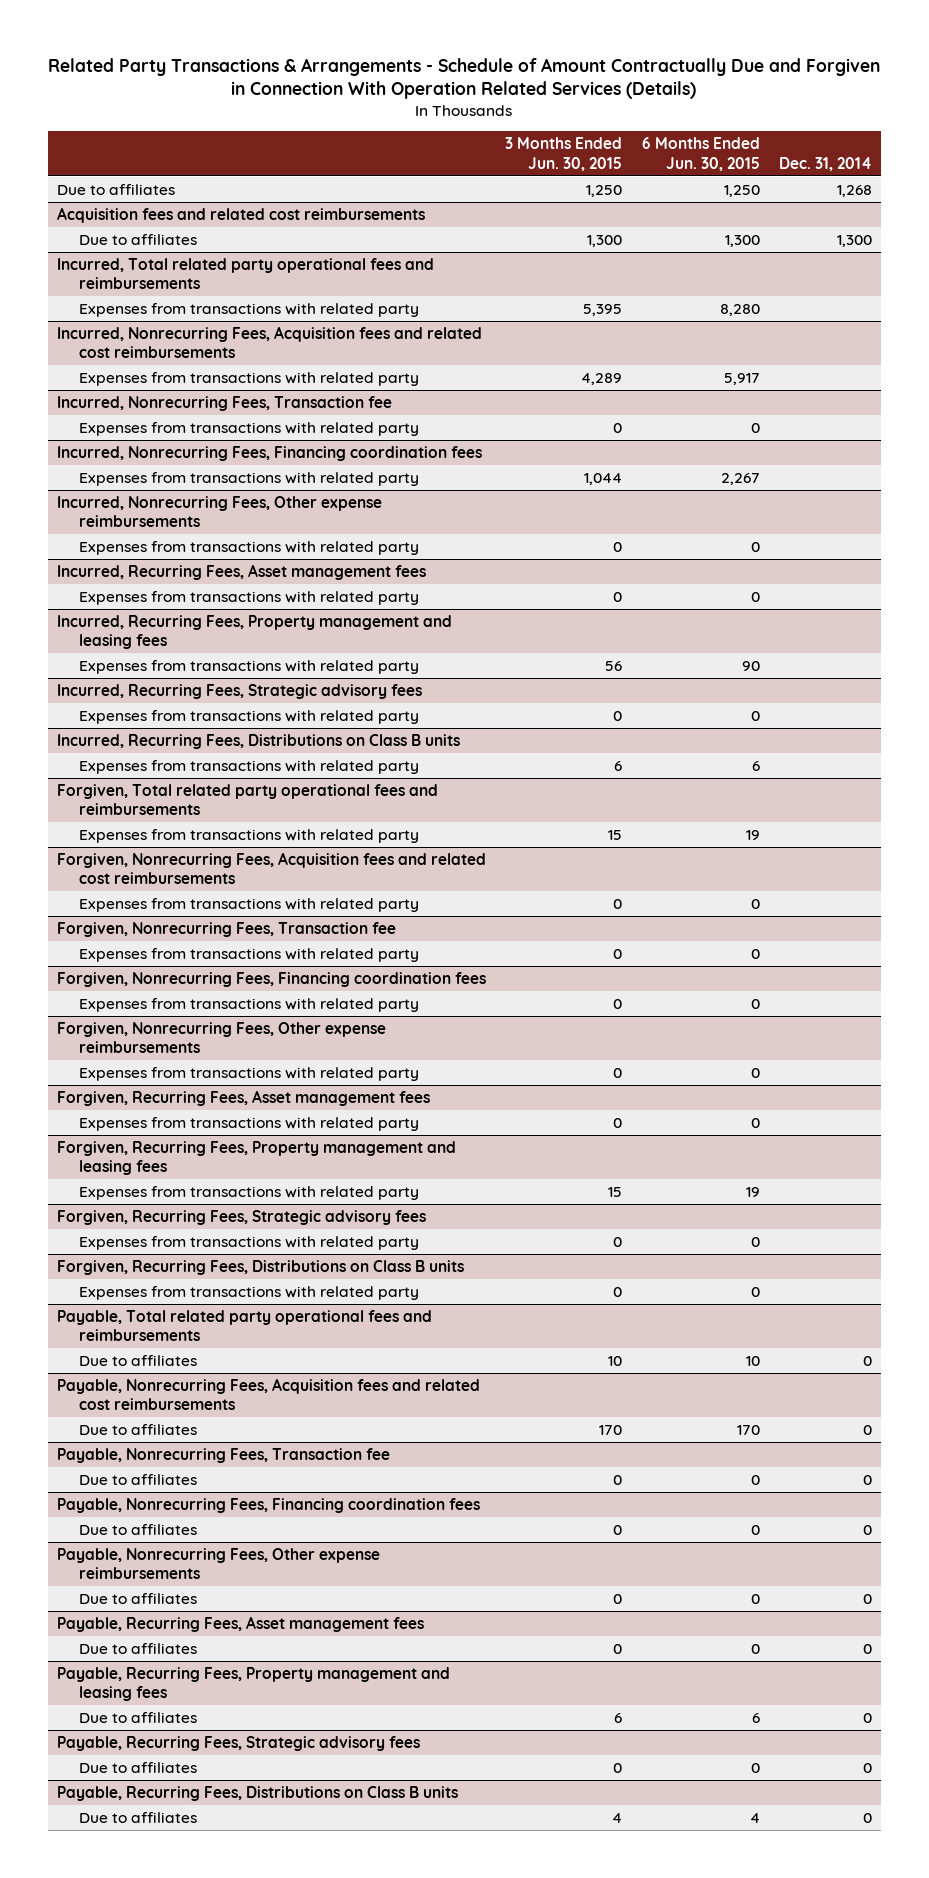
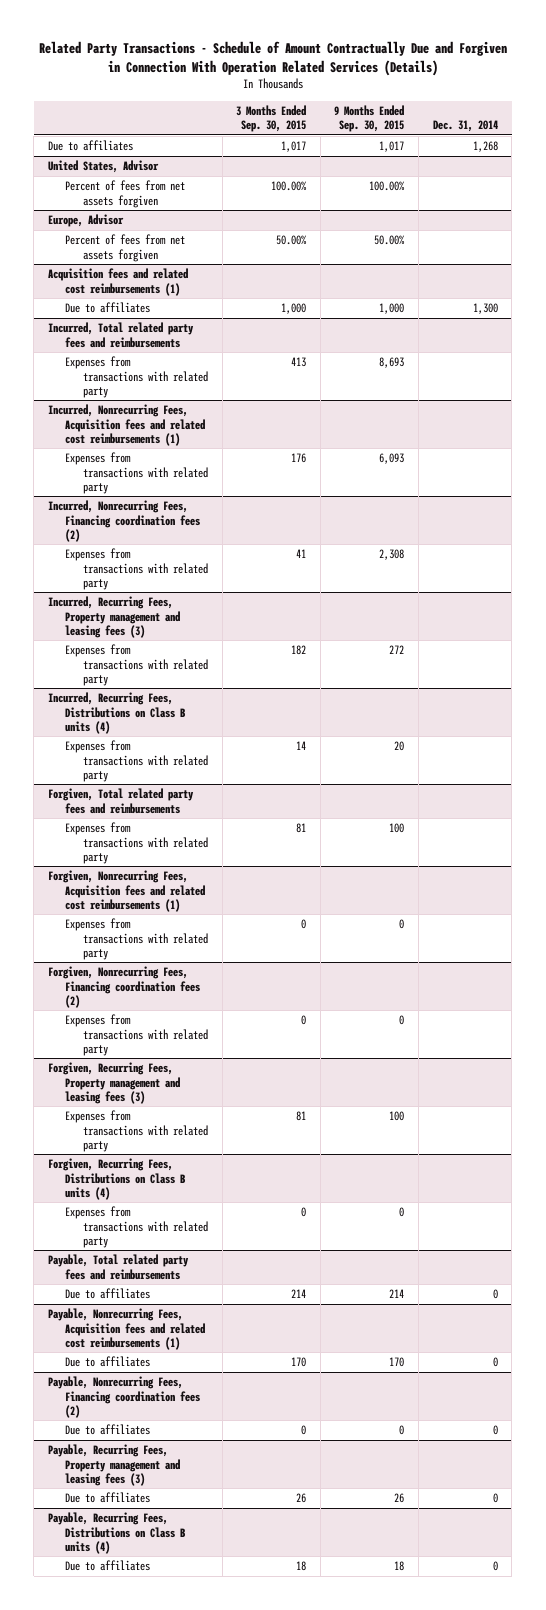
- Related Party Transactions & Arrangements - Schedule of Amount Contractually Due and Forgiven in Connection With Operation Related Services (Details)
+ Related Party Transactions - Schedule of Amount Contractually Due and Forgiven in Connection With Operation Related Services (Details)
- | 3 Months Ended Jun. 30, 2015 | 6 Months Ended Jun. 30, 2015 | Dec. 31, 2014
+ | 3 Months Ended Sep. 30, 2015 | 9 Months Ended Sep. 30, 2015 | Dec. 31, 2014
- Acquisition fees and related cost reimbursements
+ United States, Advisor
+ Percent of fees from net assets forgiven | 100.00% | 100.00% |
+ Europe, Advisor
+ Percent of fees from net assets forgiven | 50.00% | 50.00% |
+ Acquisition fees and related cost reimbursements (1)
- Incurred, Total related party operational fees and reimbursements
+ Incurred, Total related party fees and reimbursements
- Incurred, Nonrecurring Fees, Acquisition fees and related cost reimbursements
+ Incurred, Nonrecurring Fees, Acquisition fees and related cost reimbursements (1)
- Incurred, Nonrecurring Fees, Transaction fee
- Expenses from transactions with related party | 0 | 0 |
- Incurred, Nonrecurring Fees, Financing coordination fees
+ Incurred, Nonrecurring Fees, Financing coordination fees (2)
- Incurred, Nonrecurring Fees, Other expense reimbursements
- Expenses from transactions with related party | 0 | 0 |
- Incurred, Recurring Fees, Asset management fees
- Expenses from transactions with related party | 0 | 0 |
- Incurred, Recurring Fees, Property management and leasing fees
+ Incurred, Recurring Fees, Property management and leasing fees (3)
- Incurred, Recurring Fees, Strategic advisory fees
- Expenses from transactions with related party | 0 | 0 |
- Incurred, Recurring Fees, Distributions on Class B units
+ Incurred, Recurring Fees, Distributions on Class B units (4)
- Forgiven, Total related party operational fees and reimbursements
+ Forgiven, Total related party fees and reimbursements
- Forgiven, Nonrecurring Fees, Acquisition fees and related cost reimbursements
+ Forgiven, Nonrecurring Fees, Acquisition fees and related cost reimbursements (1)
- Forgiven, Nonrecurring Fees, Transaction fee
- Expenses from transactions with related party | 0 | 0 |
- Forgiven, Nonrecurring Fees, Financing coordination fees
+ Forgiven, Nonrecurring Fees, Financing coordination fees (2)
- Forgiven, Nonrecurring Fees, Other expense reimbursements
- Expenses from transactions with related party | 0 | 0 |
- Forgiven, Recurring Fees, Asset management fees
- Expenses from transactions with related party | 0 | 0 |
- Forgiven, Recurring Fees, Property management and leasing fees
+ Forgiven, Recurring Fees, Property management and leasing fees (3)
- Forgiven, Recurring Fees, Strategic advisory fees
- Expenses from transactions with related party | 0 | 0 |
- Forgiven, Recurring Fees, Distributions on Class B units
+ Forgiven, Recurring Fees, Distributions on Class B units (4)
- Payable, Total related party operational fees and reimbursements
+ Payable, Total related party fees and reimbursements
- Payable, Nonrecurring Fees, Acquisition fees and related cost reimbursements
+ Payable, Nonrecurring Fees, Acquisition fees and related cost reimbursements (1)
- Payable, Nonrecurring Fees, Transaction fee
- Due to affiliates | 0 | 0 | 0
- Payable, Nonrecurring Fees, Financing coordination fees
+ Payable, Nonrecurring Fees, Financing coordination fees (2)
- Payable, Nonrecurring Fees, Other expense reimbursements
- Due to affiliates | 0 | 0 | 0
- Payable, Recurring Fees, Asset management fees
- Due to affiliates | 0 | 0 | 0
- Payable, Recurring Fees, Property management and leasing fees
+ Payable, Recurring Fees, Property management and leasing fees (3)
- Payable, Recurring Fees, Strategic advisory fees
- Due to affiliates | 0 | 0 | 0
- Payable, Recurring Fees, Distributions on Class B units
+ Payable, Recurring Fees, Distributions on Class B units (4)

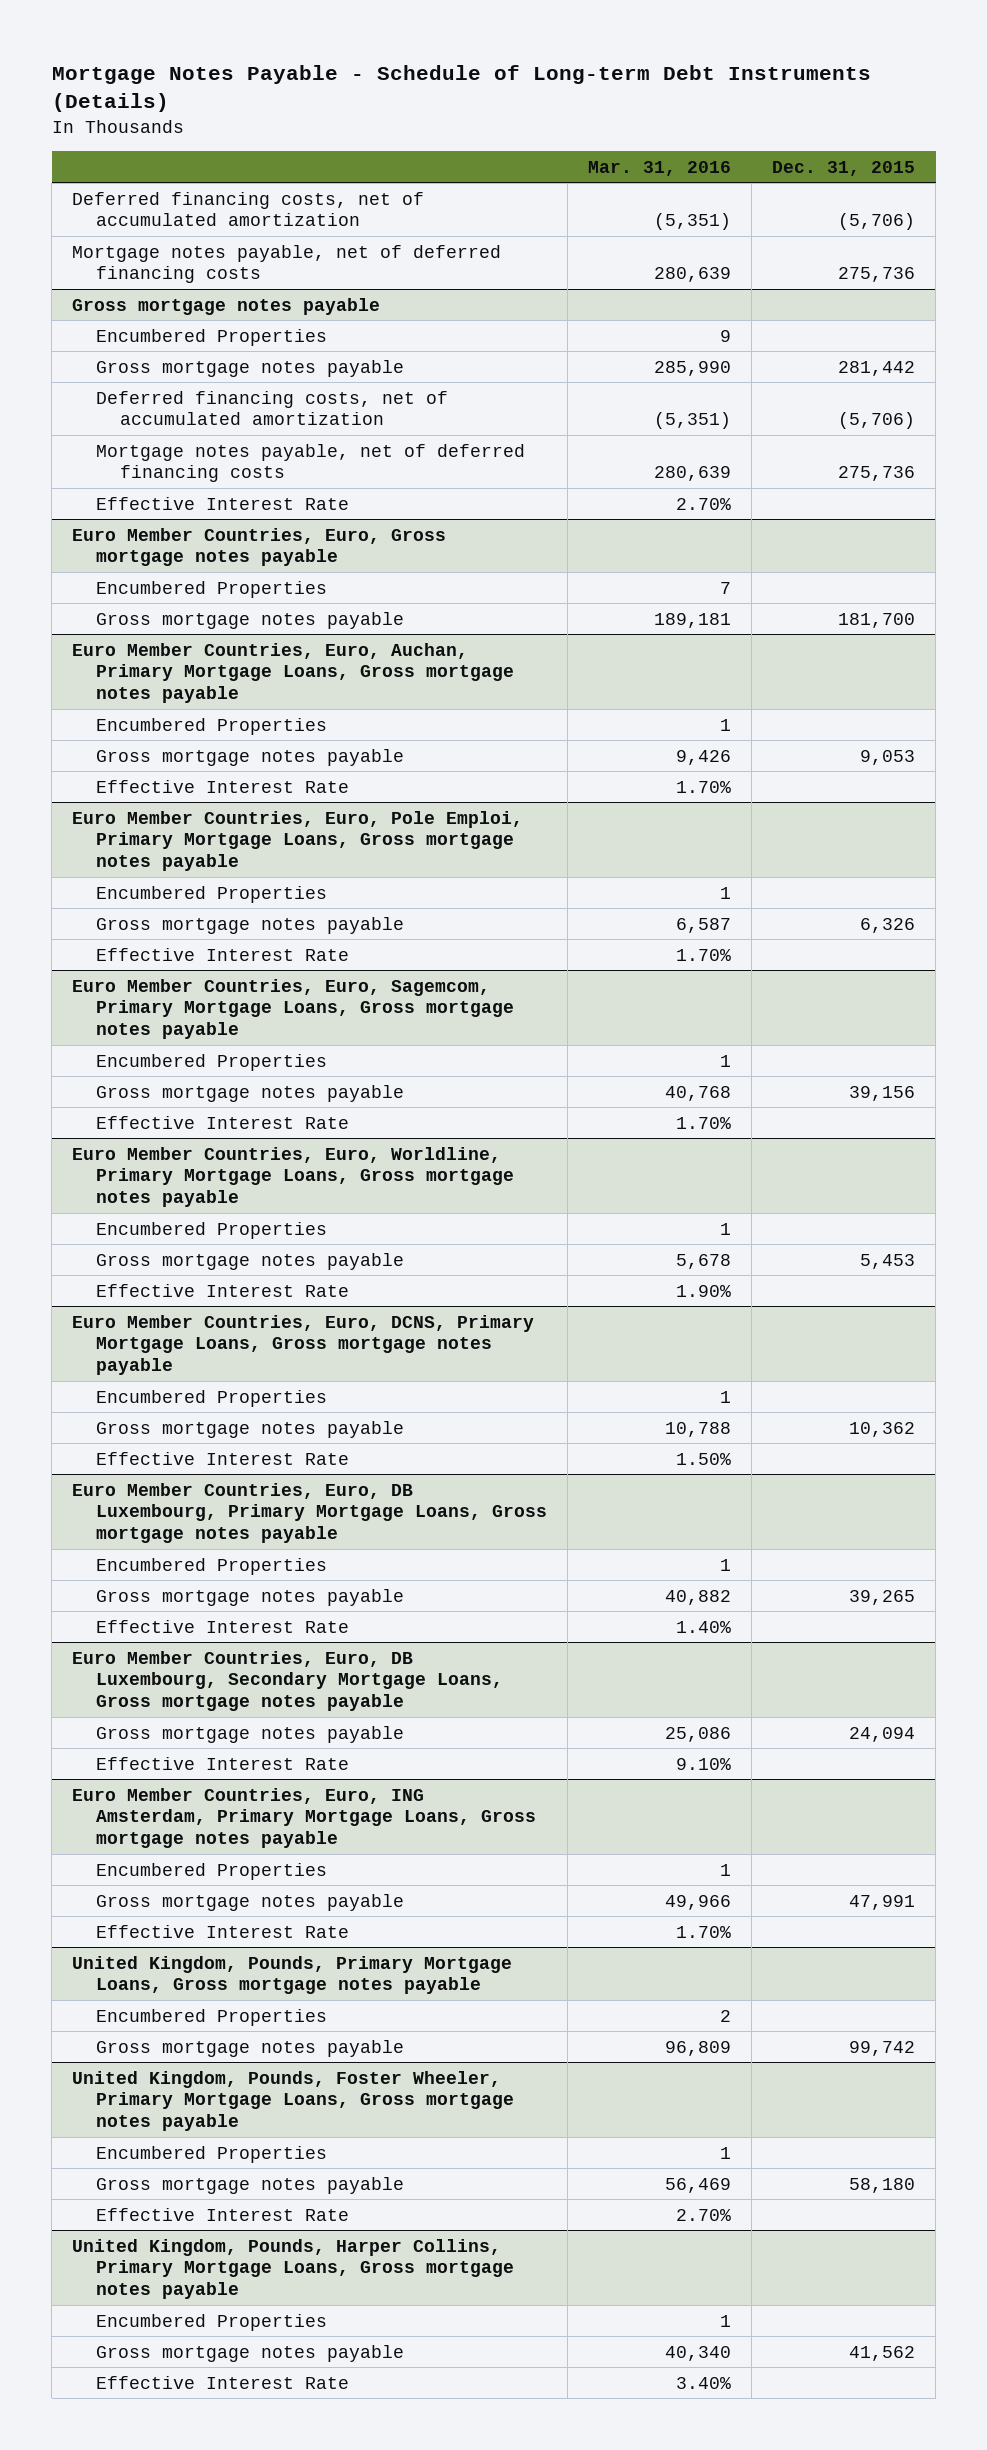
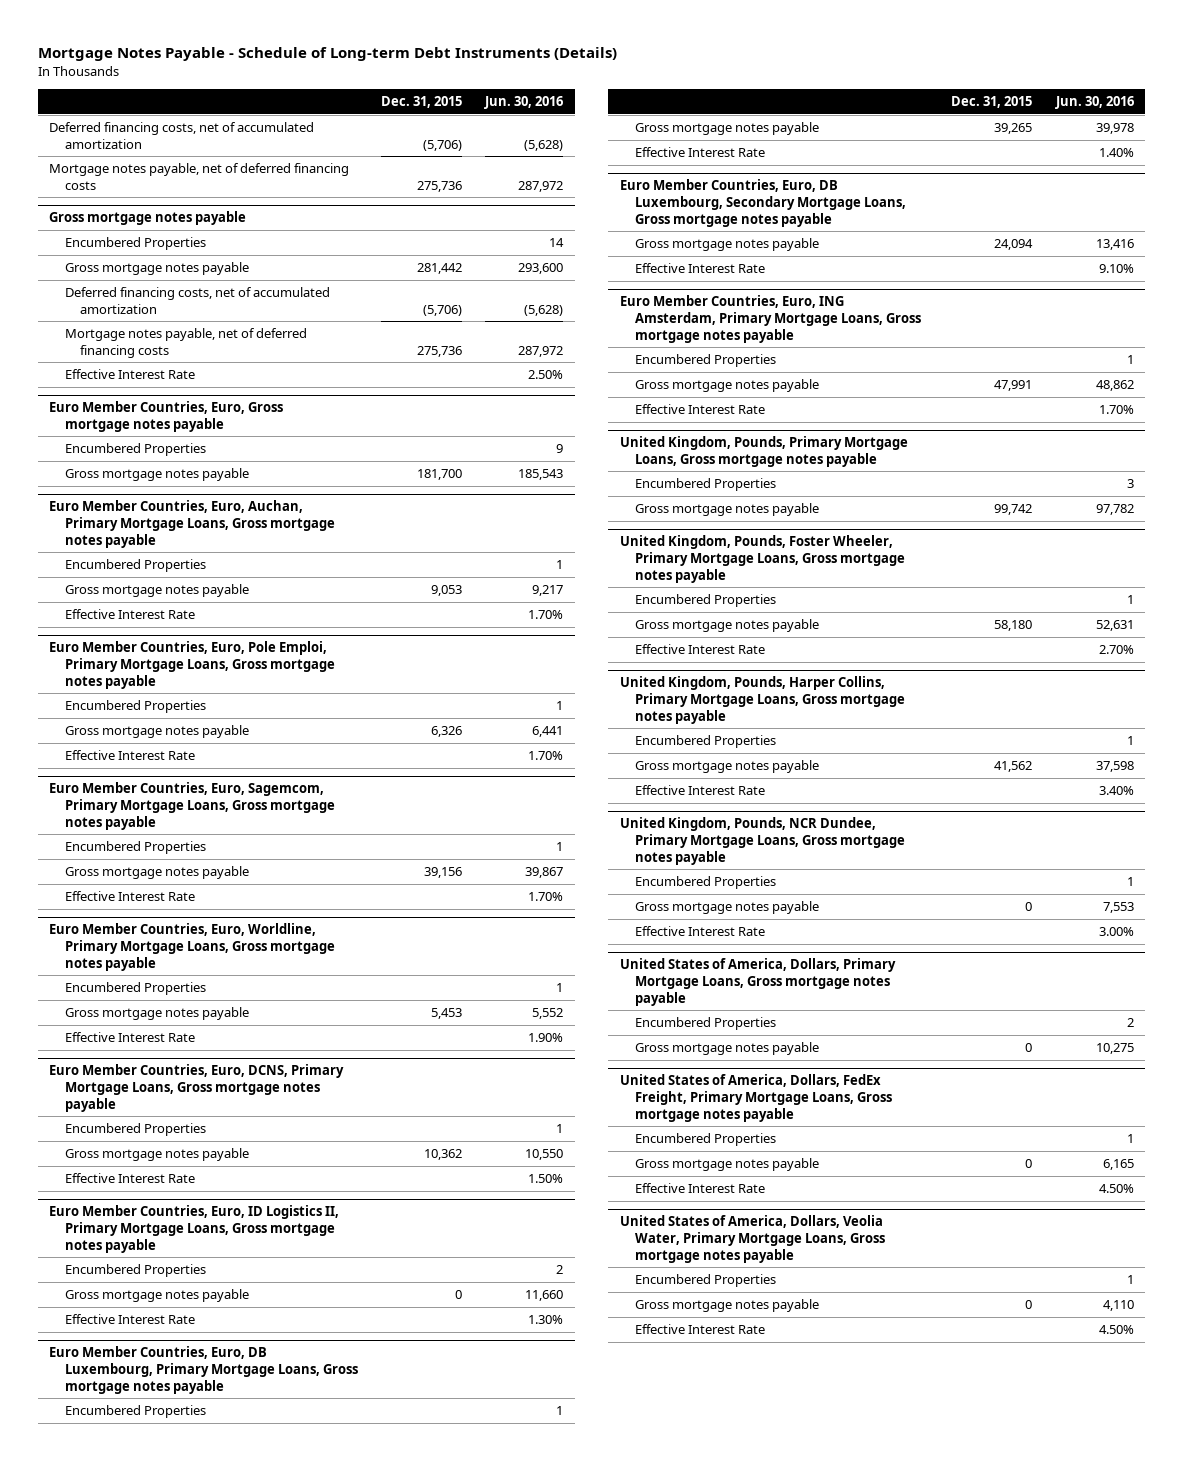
- | Mar. 31, 2016 | Dec. 31, 2015
+ | Dec. 31, 2015 | Jun. 30, 2016
+ Euro Member Countries, Euro, ID Logistics II, Primary Mortgage Loans, Gross mortgage notes payable
+ Encumbered Properties | | 2
+ Gross mortgage notes payable | 0 | 11,660
+ Effective Interest Rate | | 1.30%
+ United Kingdom, Pounds, NCR Dundee, Primary Mortgage Loans, Gross mortgage notes payable
+ Encumbered Properties | | 1
+ Gross mortgage notes payable | 0 | 7,553
+ Effective Interest Rate | | 3.00%
+ United States of America, Dollars, Primary Mortgage Loans, Gross mortgage notes payable
+ Encumbered Properties | | 2
+ Gross mortgage notes payable | 0 | 10,275
+ United States of America, Dollars, FedEx Freight, Primary Mortgage Loans, Gross mortgage notes payable
+ Encumbered Properties | | 1
+ Gross mortgage notes payable | 0 | 6,165
+ Effective Interest Rate | | 4.50%
+ United States of America, Dollars, Veolia Water, Primary Mortgage Loans, Gross mortgage notes payable
+ Encumbered Properties | | 1
+ Gross mortgage notes payable | 0 | 4,110
+ Effective Interest Rate | | 4.50%

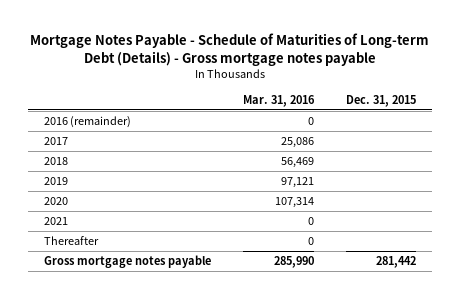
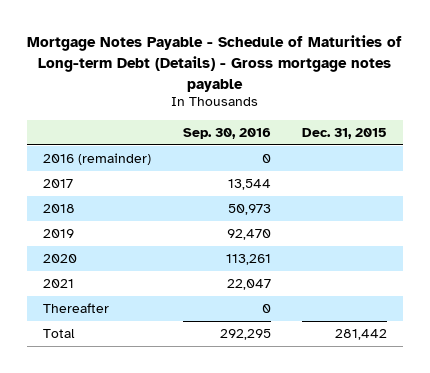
- | Mar. 31, 2016 | Dec. 31, 2015
+ | Sep. 30, 2016 | Dec. 31, 2015
- Gross mortgage notes payable | 285,990 | 281,442
+ Total | 292,295 | 281,442

